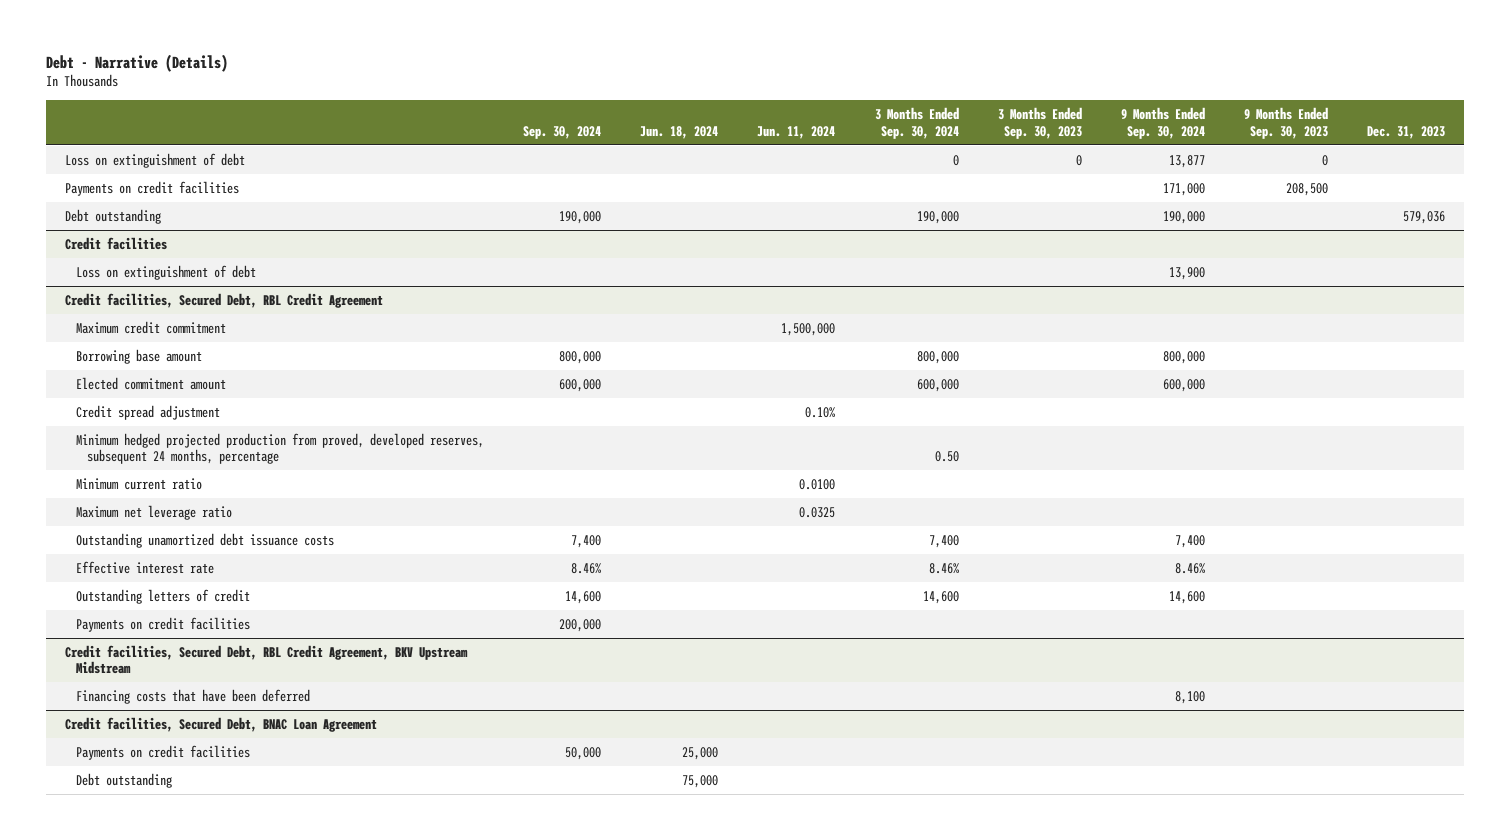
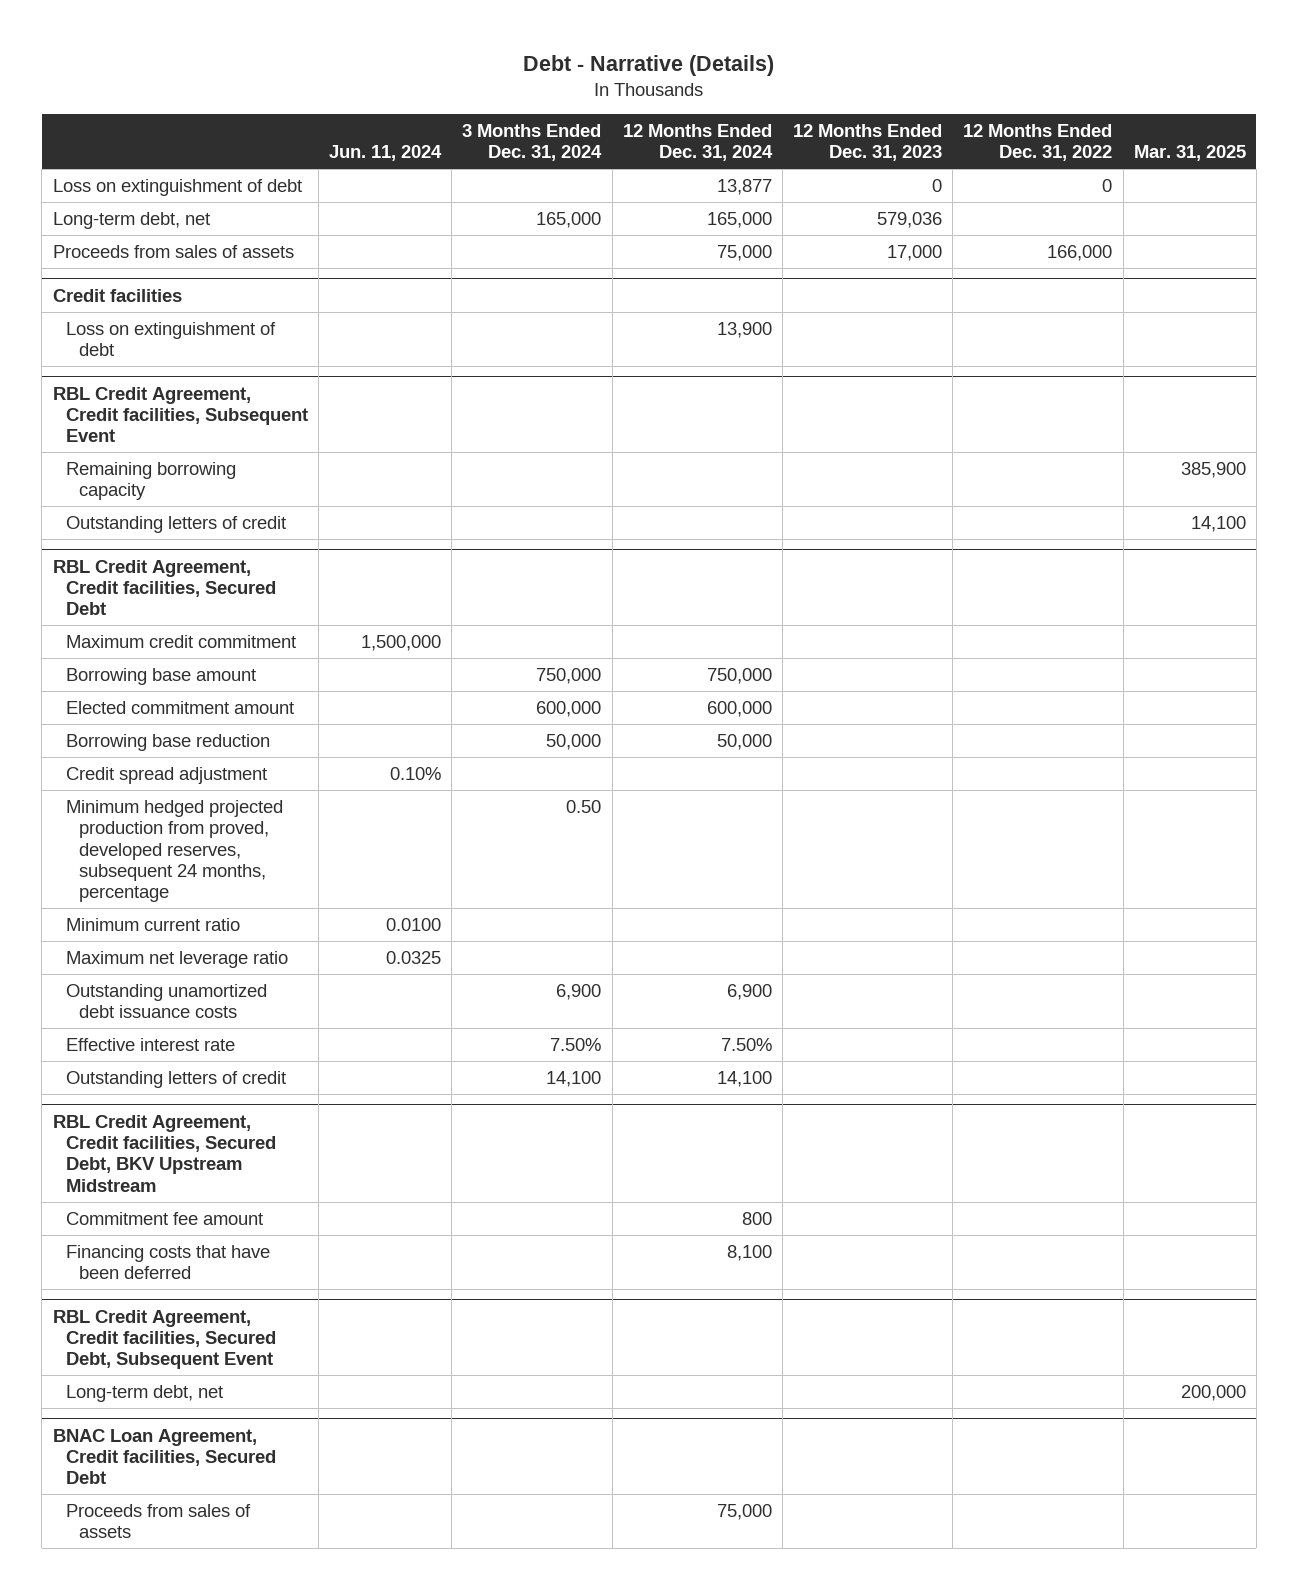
- | Sep. 30, 2024 | Jun. 18, 2024 | Jun. 11, 2024 | 3 Months Ended Sep. 30, 2024 | 3 Months Ended Sep. 30, 2023 | 9 Months Ended Sep. 30, 2024 | 9 Months Ended Sep. 30, 2023 | Dec. 31, 2023
+ | Jun. 11, 2024 | 3 Months Ended Dec. 31, 2024 | 12 Months Ended Dec. 31, 2024 | 12 Months Ended Dec. 31, 2023 | 12 Months Ended Dec. 31, 2022 | Mar. 31, 2025
- Payments on credit facilities | | | | | | 171,000 | 208,500 |
- Debt outstanding | 190,000 | | | 190,000 | | 190,000 | | 579,036
+ Long-term debt, net | | 165,000 | 165,000 | 579,036 | |
+ Proceeds from sales of assets | | | 75,000 | 17,000 | 166,000 |
- Credit facilities, Secured Debt, RBL Credit Agreement
+ RBL Credit Agreement, Credit facilities, Subsequent Event
+ Remaining borrowing capacity | | | | | | 385,900
+ Outstanding letters of credit | | | | | | 14,100
+ RBL Credit Agreement, Credit facilities, Secured Debt
+ Borrowing base reduction | | 50,000 | 50,000 | | |
- Payments on credit facilities | 200,000 | | | | | | |
- Credit facilities, Secured Debt, RBL Credit Agreement, BKV Upstream Midstream
+ RBL Credit Agreement, Credit facilities, Secured Debt, BKV Upstream Midstream
+ Commitment fee amount | | | 800 | | |
- Credit facilities, Secured Debt, BNAC Loan Agreement
- Payments on credit facilities | 50,000 | 25,000 | | | | | |
- Debt outstanding | | 75,000 | | | | | |
+ RBL Credit Agreement, Credit facilities, Secured Debt, Subsequent Event
+ Long-term debt, net | | | | | | 200,000
+ BNAC Loan Agreement, Credit facilities, Secured Debt
+ Proceeds from sales of assets | | | 75,000 | | |

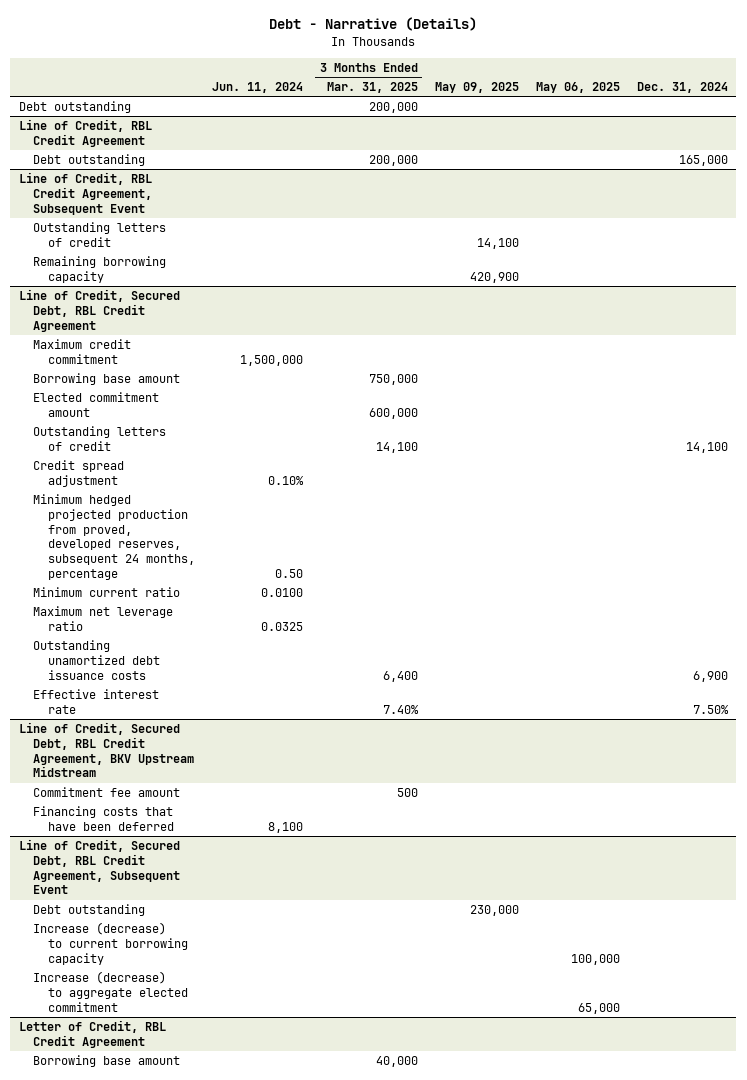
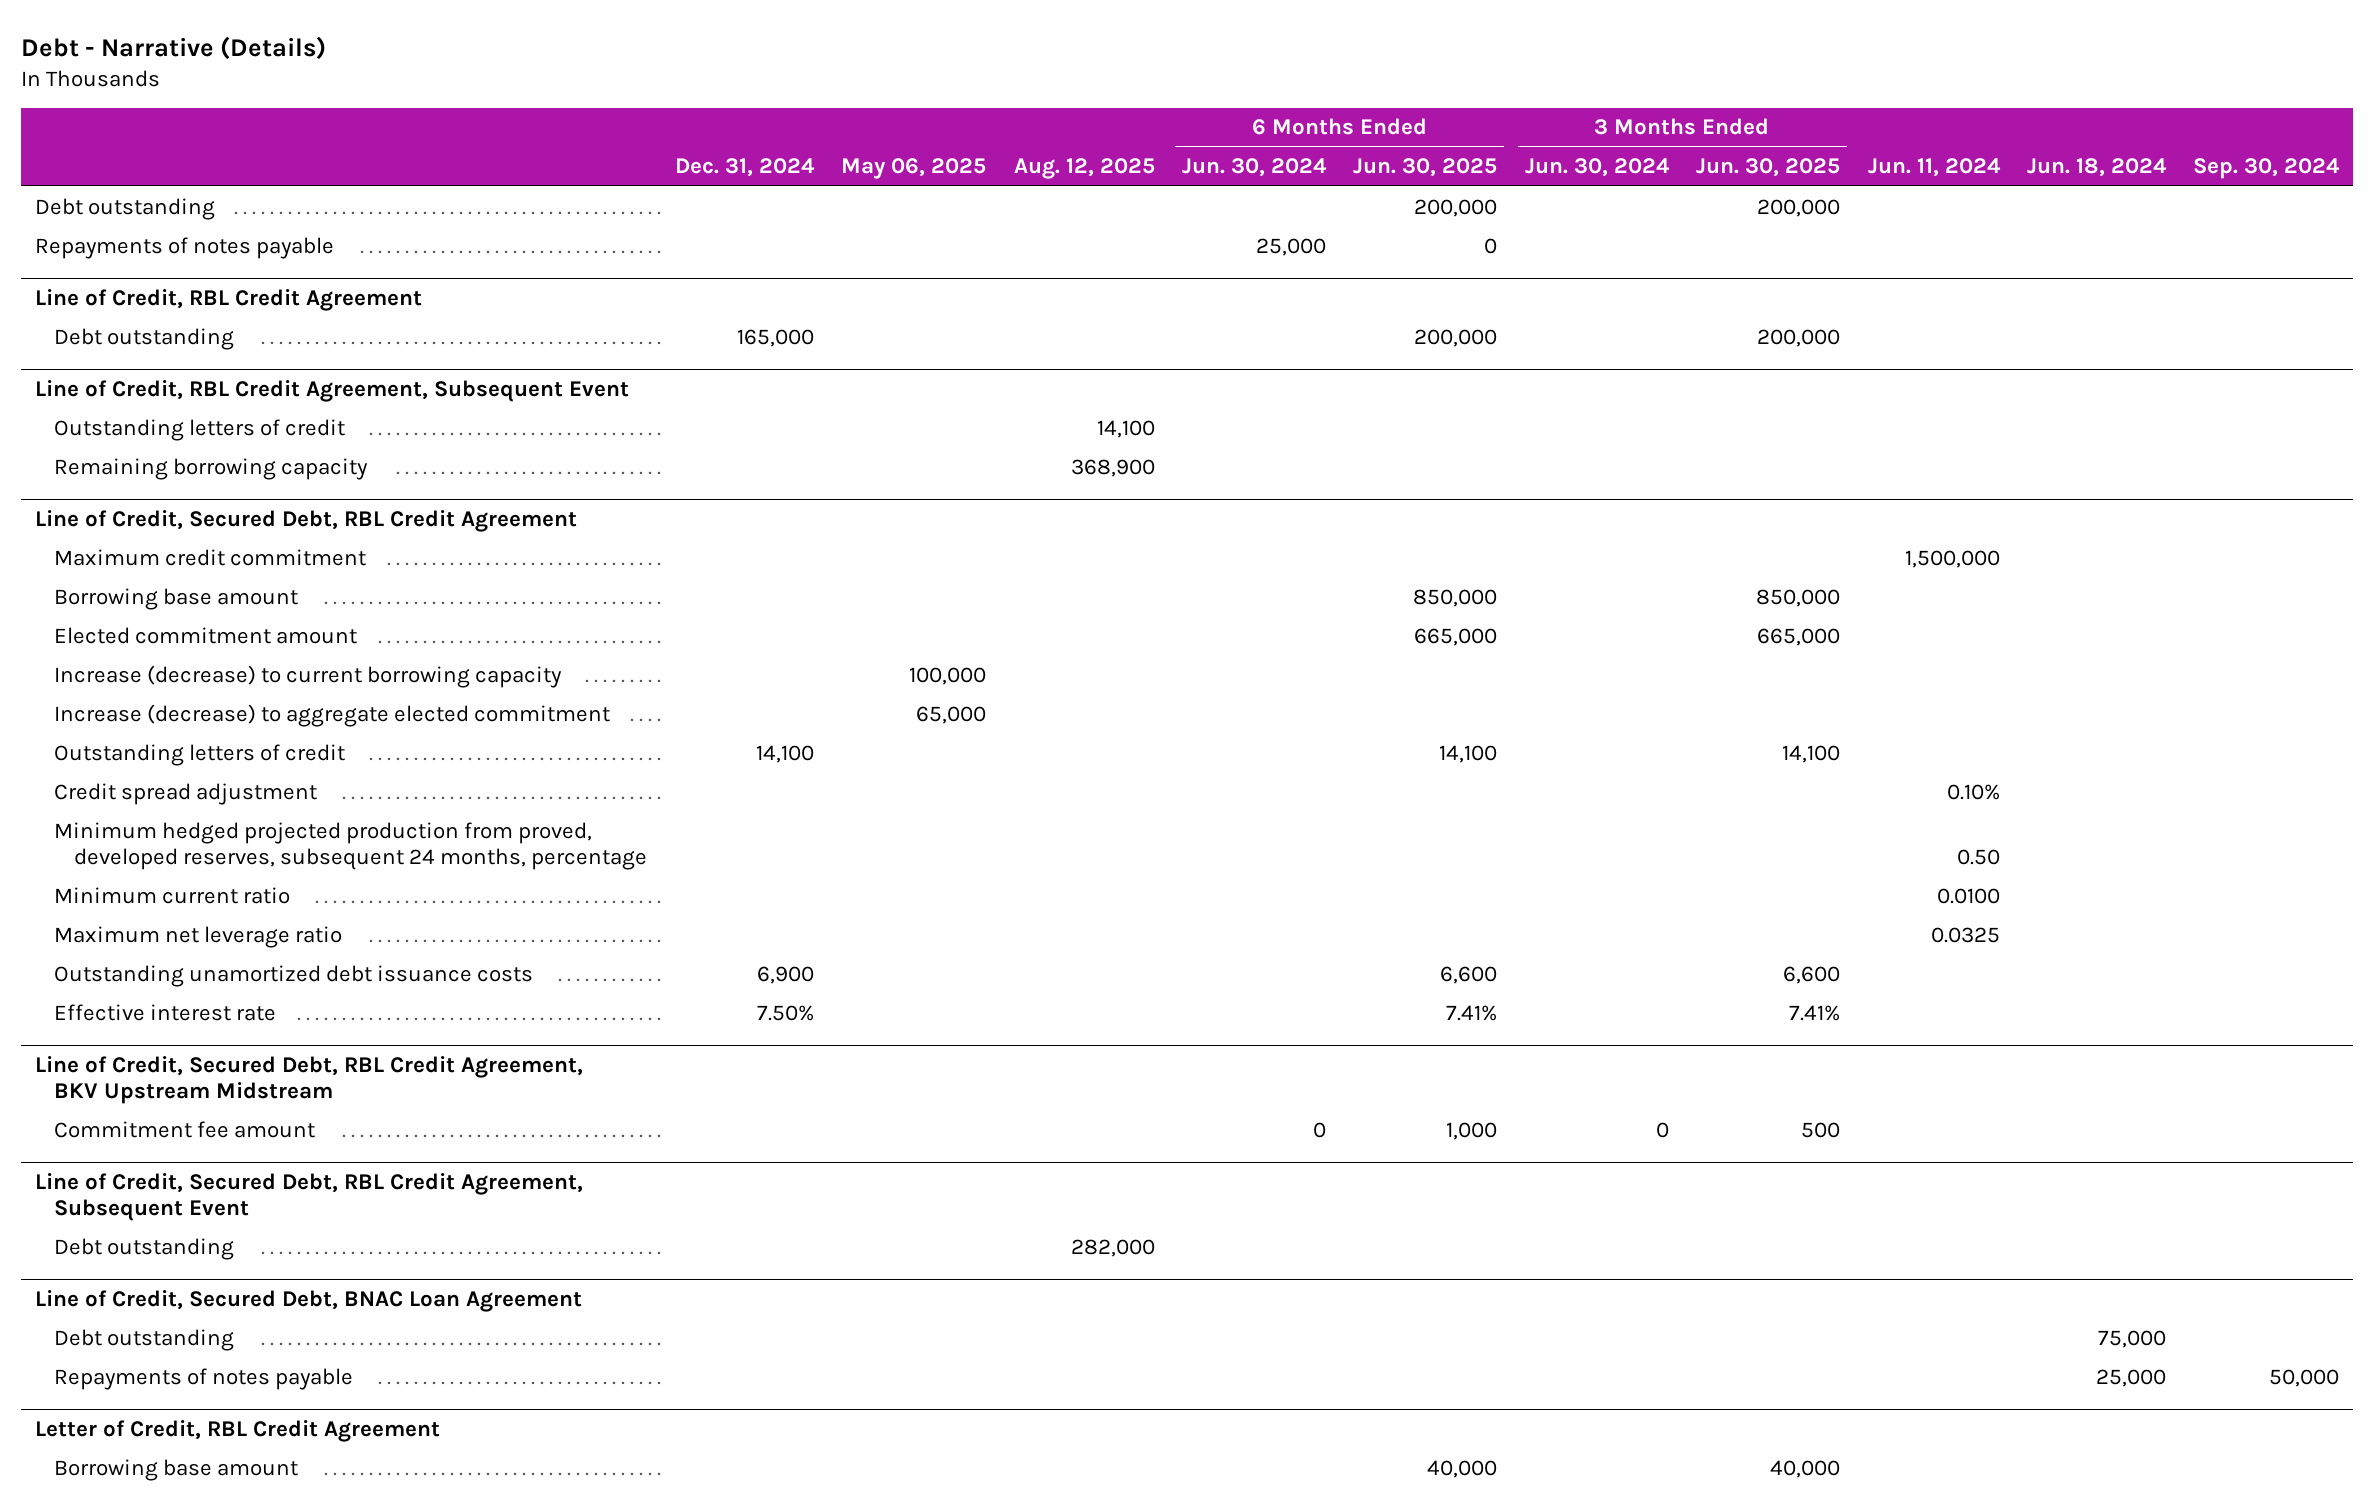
- | Jun. 11, 2024 | 3 Months Ended Mar. 31, 2025 | May 09, 2025 | May 06, 2025 | Dec. 31, 2024
+ | Dec. 31, 2024 | May 06, 2025 | Aug. 12, 2025 | 6 Months Ended Jun. 30, 2024 | 6 Months Ended Jun. 30, 2025 | 3 Months Ended Jun. 30, 2024 | 3 Months Ended Jun. 30, 2025 | Jun. 11, 2024 | Jun. 18, 2024 | Sep. 30, 2024
+ Repayments of notes payable | | | | 25,000 | 0 | | | | |
@ Line of Credit, Secured Debt, RBL Credit Agreement
+ Increase (decrease) to current borrowing capacity | | 100,000 | | | | | | | |
+ Increase (decrease) to aggregate elected commitment | | 65,000 | | | | | | | |
@ Line of Credit, Secured Debt, RBL Credit Agreement, BKV Upstream Midstream
- Financing costs that have been deferred | 8,100 | | | |
@ Line of Credit, Secured Debt, RBL Credit Agreement, Subsequent Event
- Increase (decrease) to current borrowing capacity | | | | 100,000 |
- Increase (decrease) to aggregate elected commitment | | | | 65,000 |
+ Line of Credit, Secured Debt, BNAC Loan Agreement
+ Debt outstanding | | | | | | | | | 75,000 |
+ Repayments of notes payable | | | | | | | | | 25,000 | 50,000

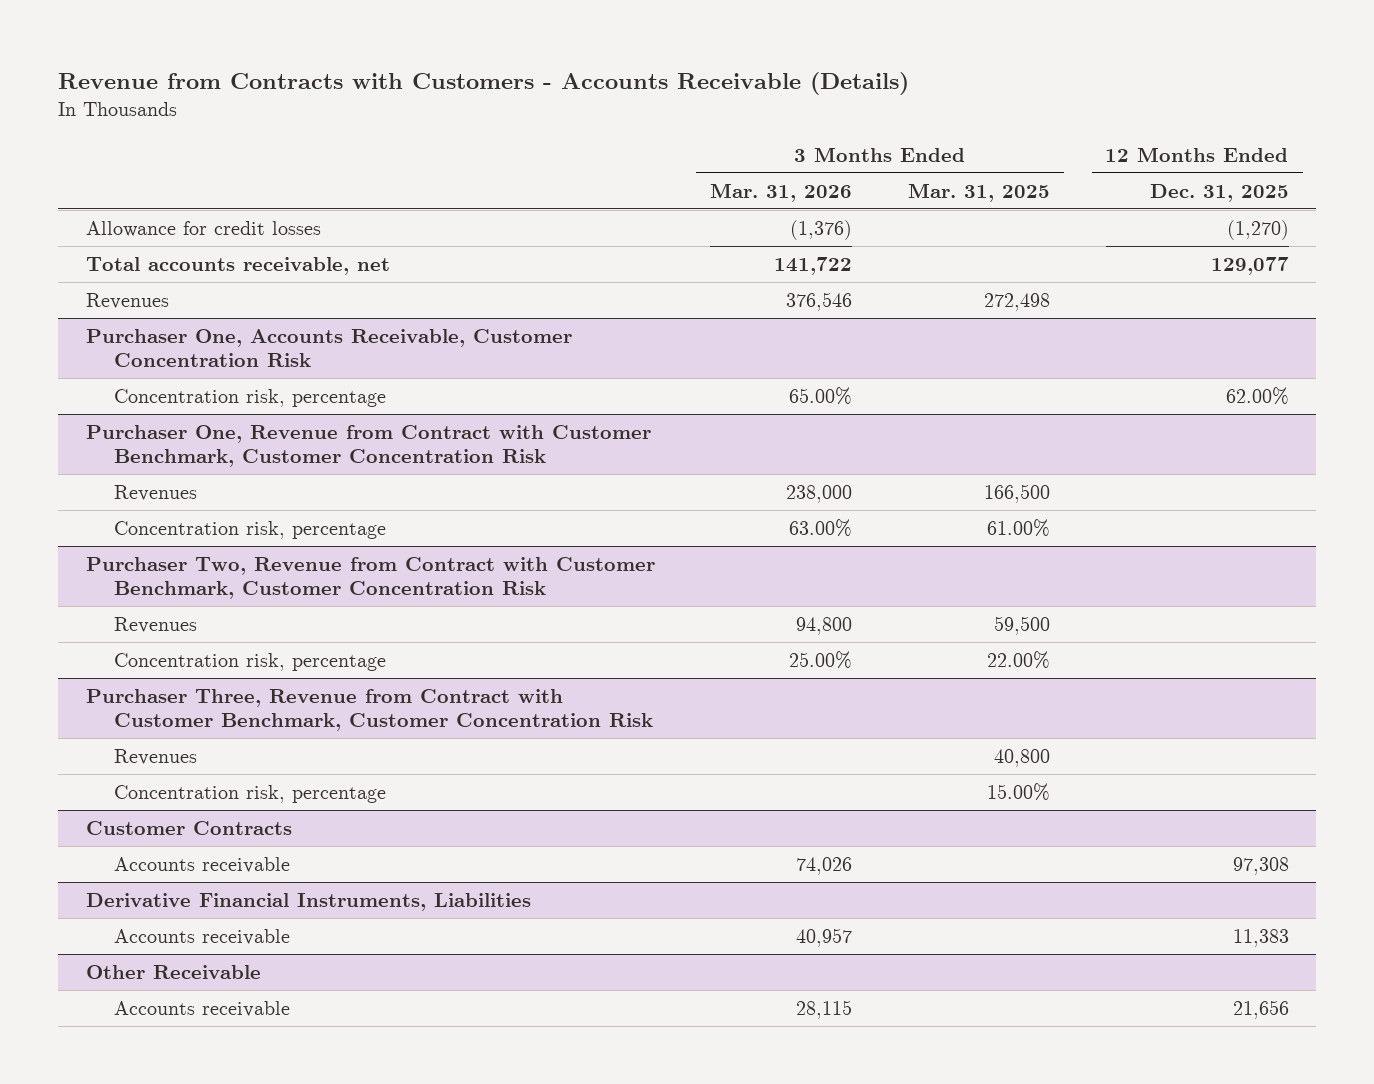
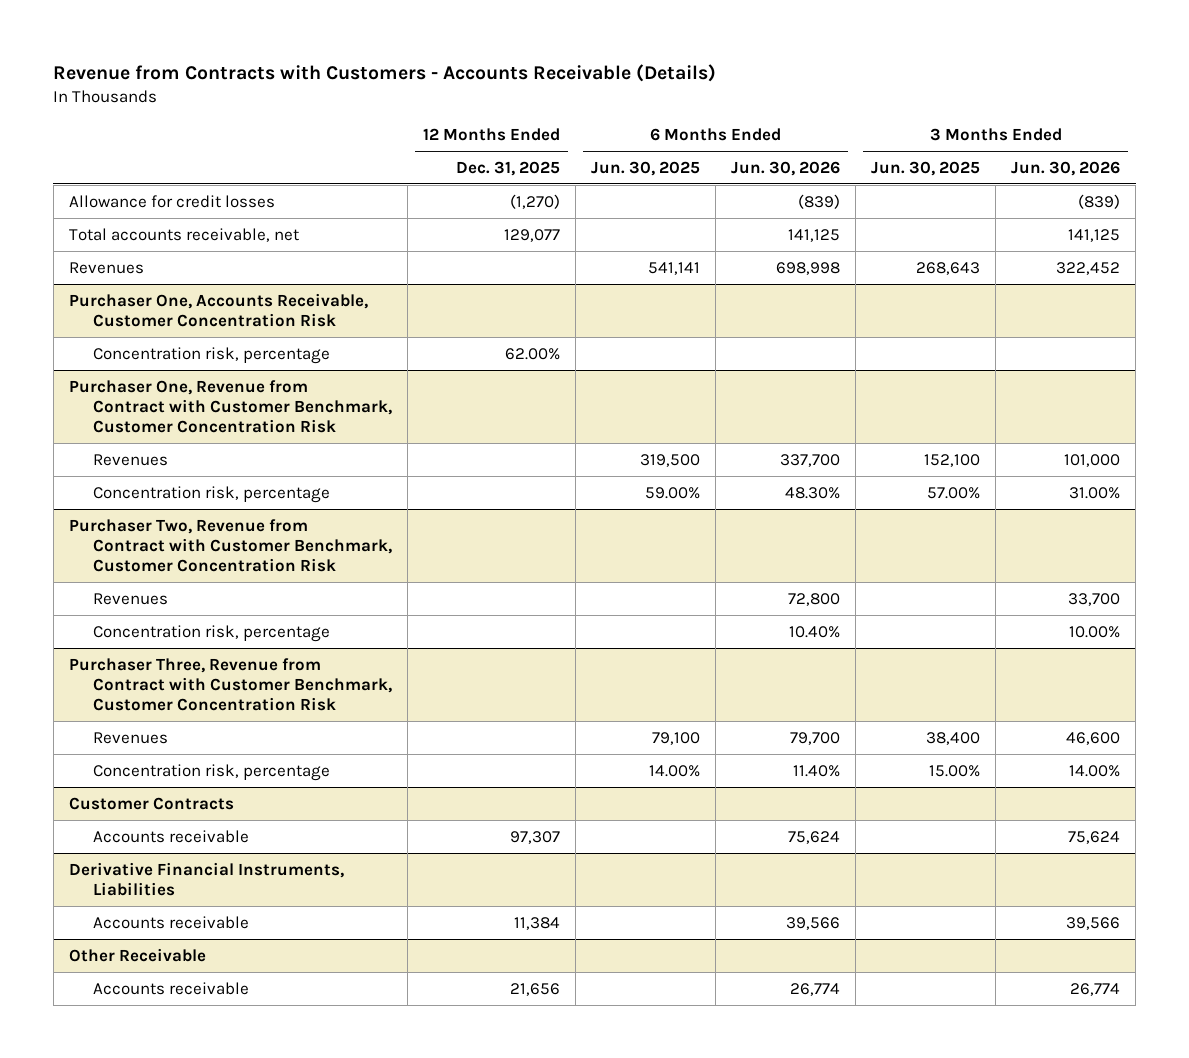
- | 3 Months Ended Mar. 31, 2026 | 3 Months Ended Mar. 31, 2025 | 12 Months Ended Dec. 31, 2025
+ | 12 Months Ended Dec. 31, 2025 | 6 Months Ended Jun. 30, 2025 | 6 Months Ended Jun. 30, 2026 | 3 Months Ended Jun. 30, 2025 | 3 Months Ended Jun. 30, 2026
@ Customer Contracts
- Accounts receivable | 74,026 | | 97,308
+ Accounts receivable | 97,307 | | 75,624 | | 75,624
@ Derivative Financial Instruments, Liabilities
- Accounts receivable | 40,957 | | 11,383
+ Accounts receivable | 11,384 | | 39,566 | | 39,566

